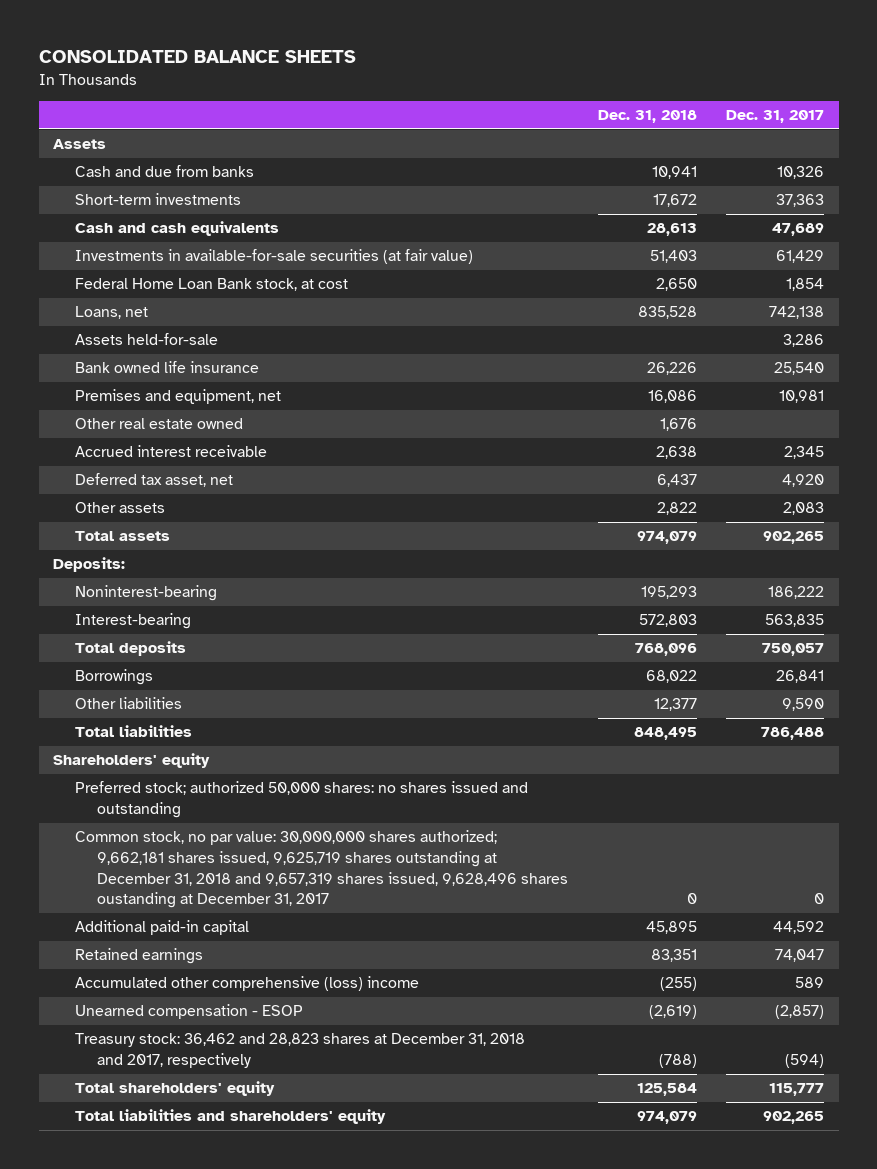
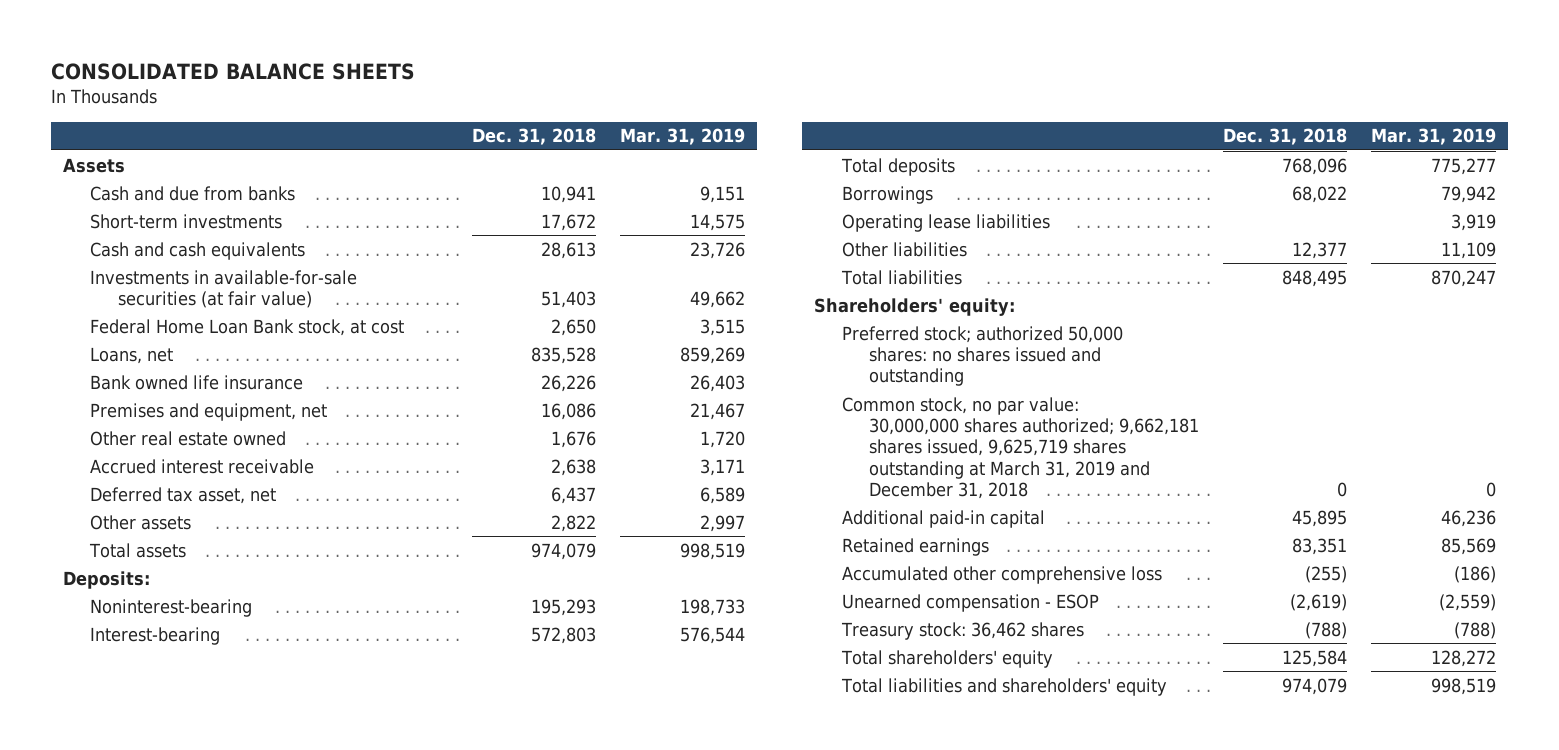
- | Dec. 31, 2018 | Dec. 31, 2017
+ | Dec. 31, 2018 | Mar. 31, 2019
- Assets held-for-sale | | 3,286
+ Operating lease liabilities | | 3,919
- Shareholders' equity
+ Shareholders' equity:
- Common stock, no par value: 30,000,000 shares authorized; 9,662,181 shares issued, 9,625,719 shares outstanding at December 31, 2018 and 9,657,319 shares issued, 9,628,496 shares oustanding at December 31, 2017 | 0 | 0
+ Common stock, no par value: 30,000,000 shares authorized; 9,662,181 shares issued, 9,625,719 shares outstanding at March 31, 2019 and December 31, 2018 | 0 | 0
- Accumulated other comprehensive (loss) income | (255) | 589
+ Accumulated other comprehensive loss | (255) | (186)
- Treasury stock: 36,462 and 28,823 shares at December 31, 2018 and 2017, respectively | (788) | (594)
+ Treasury stock: 36,462 shares | (788) | (788)

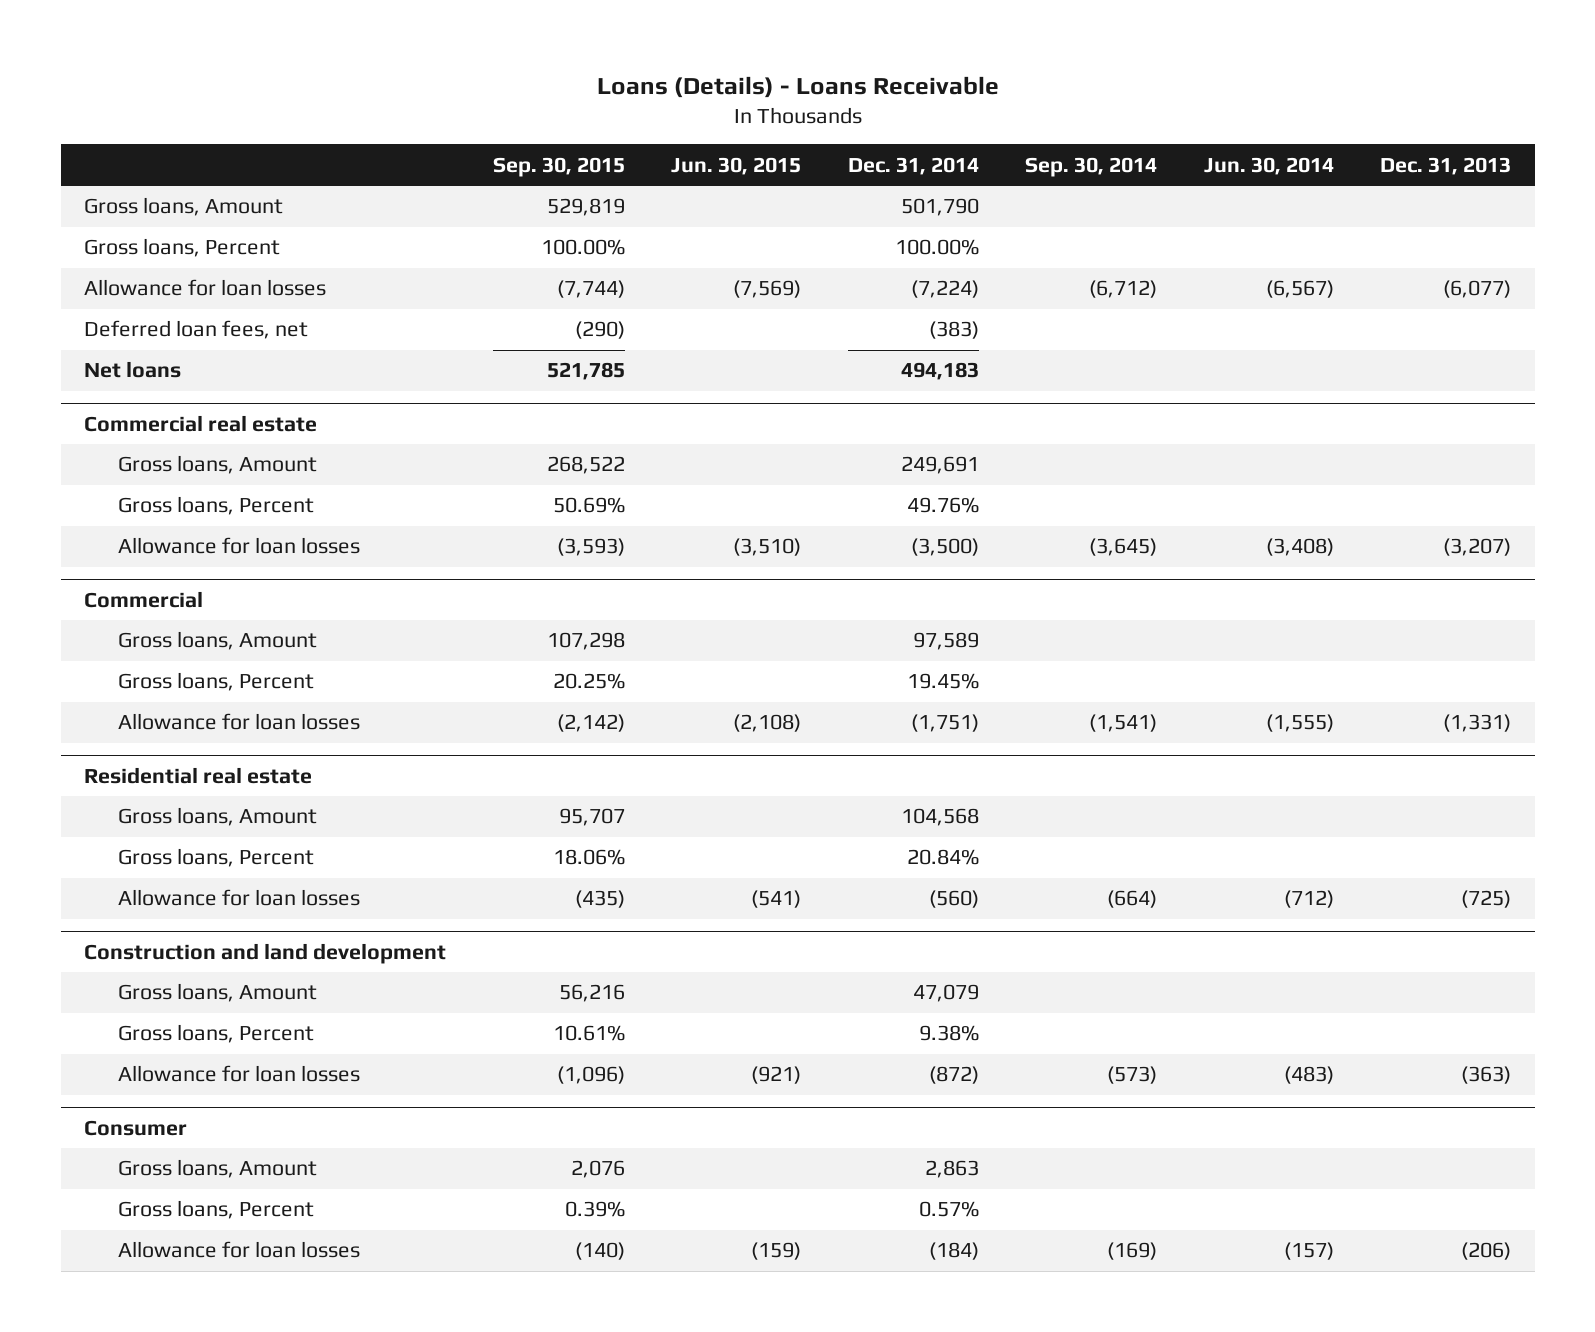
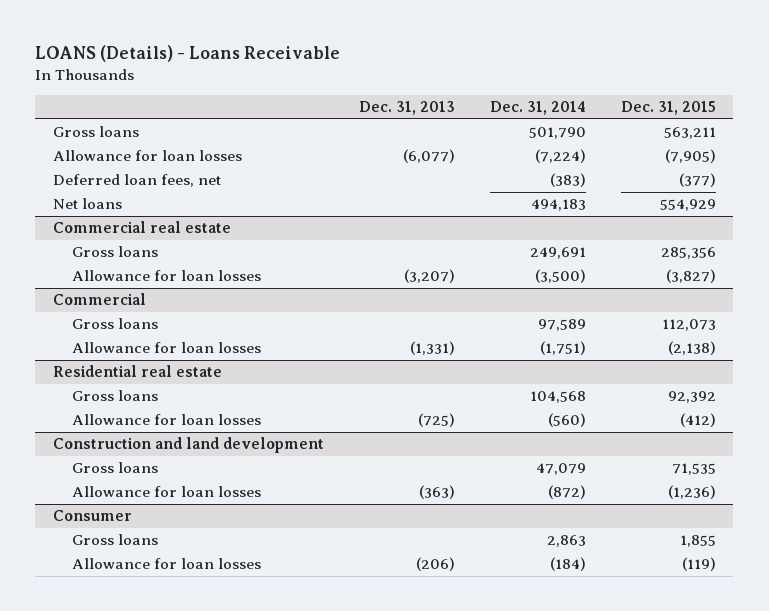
- Loans (Details) - Loans Receivable
+ LOANS (Details) - Loans Receivable
- | Sep. 30, 2015 | Jun. 30, 2015 | Dec. 31, 2014 | Sep. 30, 2014 | Jun. 30, 2014 | Dec. 31, 2013
+ | Dec. 31, 2013 | Dec. 31, 2014 | Dec. 31, 2015
- Gross loans, Amount | 529,819 | | 501,790 | | |
- Gross loans, Percent | 100.00% | | 100.00% | | |
+ Gross loans | | 501,790 | 563,211
@ Commercial real estate
- Gross loans, Amount | 268,522 | | 249,691 | | |
- Gross loans, Percent | 50.69% | | 49.76% | | |
+ Gross loans | | 249,691 | 285,356
@ Commercial
- Gross loans, Amount | 107,298 | | 97,589 | | |
- Gross loans, Percent | 20.25% | | 19.45% | | |
+ Gross loans | | 97,589 | 112,073
@ Residential real estate
- Gross loans, Amount | 95,707 | | 104,568 | | |
- Gross loans, Percent | 18.06% | | 20.84% | | |
+ Gross loans | | 104,568 | 92,392
@ Construction and land development
- Gross loans, Amount | 56,216 | | 47,079 | | |
- Gross loans, Percent | 10.61% | | 9.38% | | |
+ Gross loans | | 47,079 | 71,535
@ Consumer
- Gross loans, Amount | 2,076 | | 2,863 | | |
- Gross loans, Percent | 0.39% | | 0.57% | | |
+ Gross loans | | 2,863 | 1,855

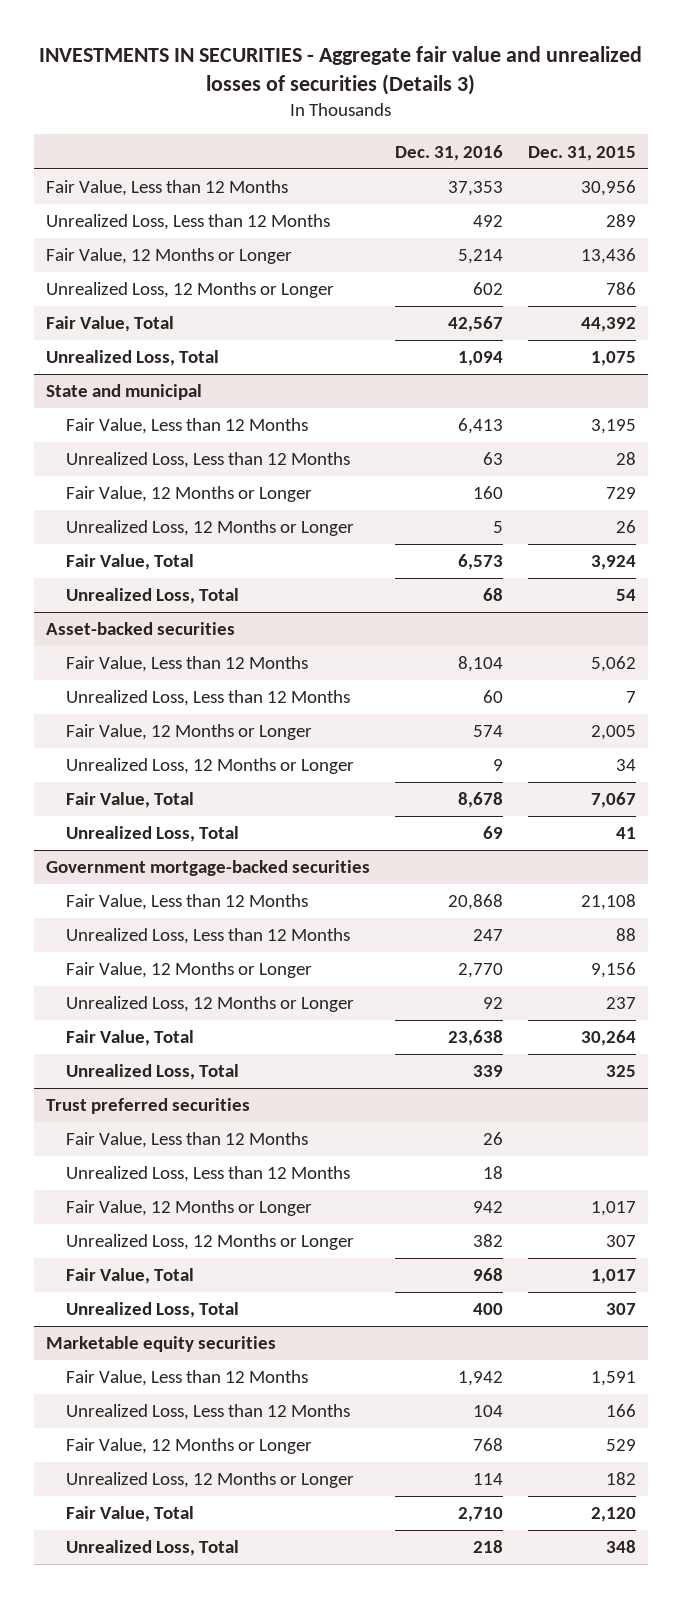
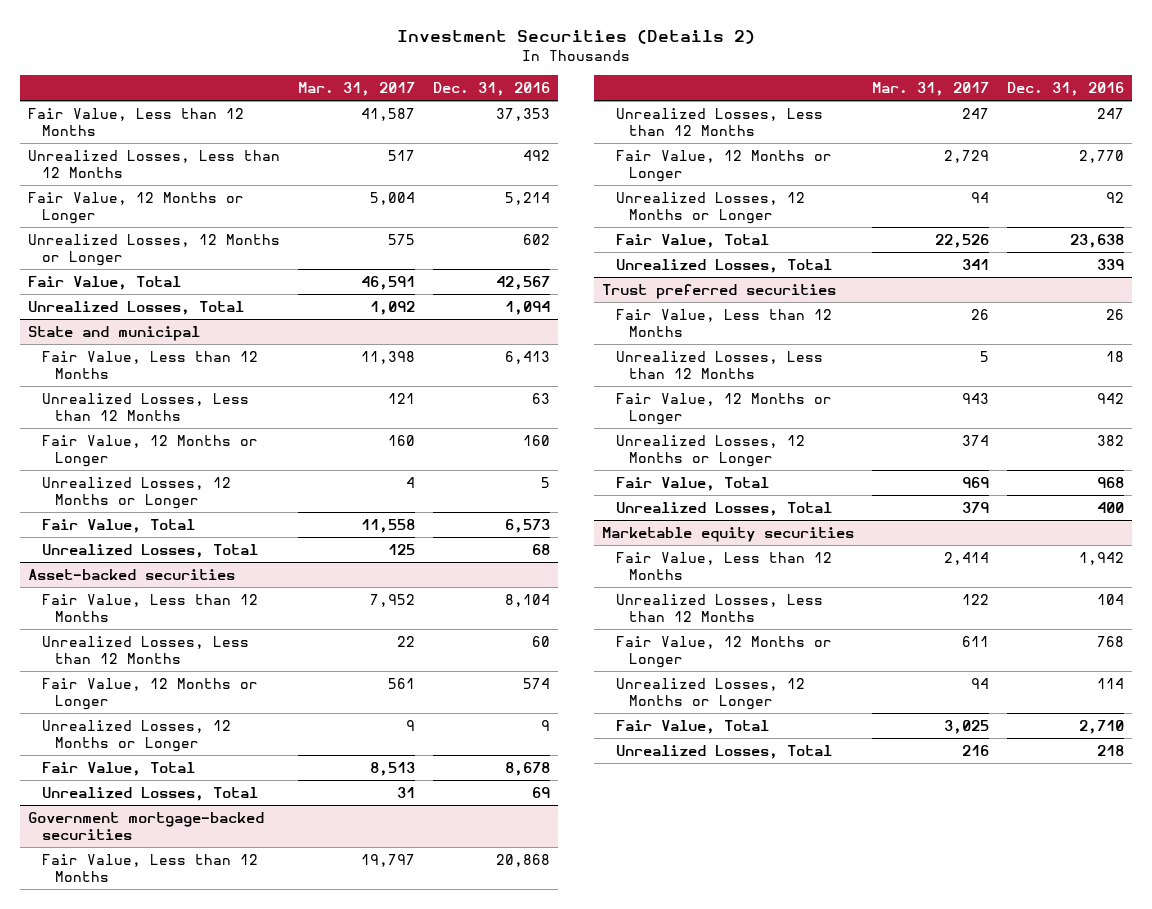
- INVESTMENTS IN SECURITIES - Aggregate fair value and unrealized losses of securities (Details 3)
+ Investment Securities (Details 2)
- | Dec. 31, 2016 | Dec. 31, 2015
+ | Mar. 31, 2017 | Dec. 31, 2016
- Unrealized Loss, Less than 12 Months | 492 | 289
+ Unrealized Losses, Less than 12 Months | 517 | 492
- Unrealized Loss, 12 Months or Longer | 602 | 786
+ Unrealized Losses, 12 Months or Longer | 575 | 602
- Unrealized Loss, Total | 1,094 | 1,075
+ Unrealized Losses, Total | 1,092 | 1,094
@ State and municipal
- Unrealized Loss, Less than 12 Months | 63 | 28
+ Unrealized Losses, Less than 12 Months | 121 | 63
- Unrealized Loss, 12 Months or Longer | 5 | 26
+ Unrealized Losses, 12 Months or Longer | 4 | 5
- Unrealized Loss, Total | 68 | 54
+ Unrealized Losses, Total | 125 | 68
@ Asset-backed securities
- Unrealized Loss, Less than 12 Months | 60 | 7
+ Unrealized Losses, Less than 12 Months | 22 | 60
- Unrealized Loss, 12 Months or Longer | 9 | 34
+ Unrealized Losses, 12 Months or Longer | 9 | 9
- Unrealized Loss, Total | 69 | 41
+ Unrealized Losses, Total | 31 | 69
@ Government mortgage-backed securities
- Unrealized Loss, Less than 12 Months | 247 | 88
+ Unrealized Losses, Less than 12 Months | 247 | 247
- Unrealized Loss, 12 Months or Longer | 92 | 237
+ Unrealized Losses, 12 Months or Longer | 94 | 92
- Unrealized Loss, Total | 339 | 325
+ Unrealized Losses, Total | 341 | 339
@ Trust preferred securities
- Unrealized Loss, Less than 12 Months | 18 |
+ Unrealized Losses, Less than 12 Months | 5 | 18
- Unrealized Loss, 12 Months or Longer | 382 | 307
+ Unrealized Losses, 12 Months or Longer | 374 | 382
- Unrealized Loss, Total | 400 | 307
+ Unrealized Losses, Total | 379 | 400
@ Marketable equity securities
- Unrealized Loss, Less than 12 Months | 104 | 166
+ Unrealized Losses, Less than 12 Months | 122 | 104
- Unrealized Loss, 12 Months or Longer | 114 | 182
+ Unrealized Losses, 12 Months or Longer | 94 | 114
- Unrealized Loss, Total | 218 | 348
+ Unrealized Losses, Total | 216 | 218

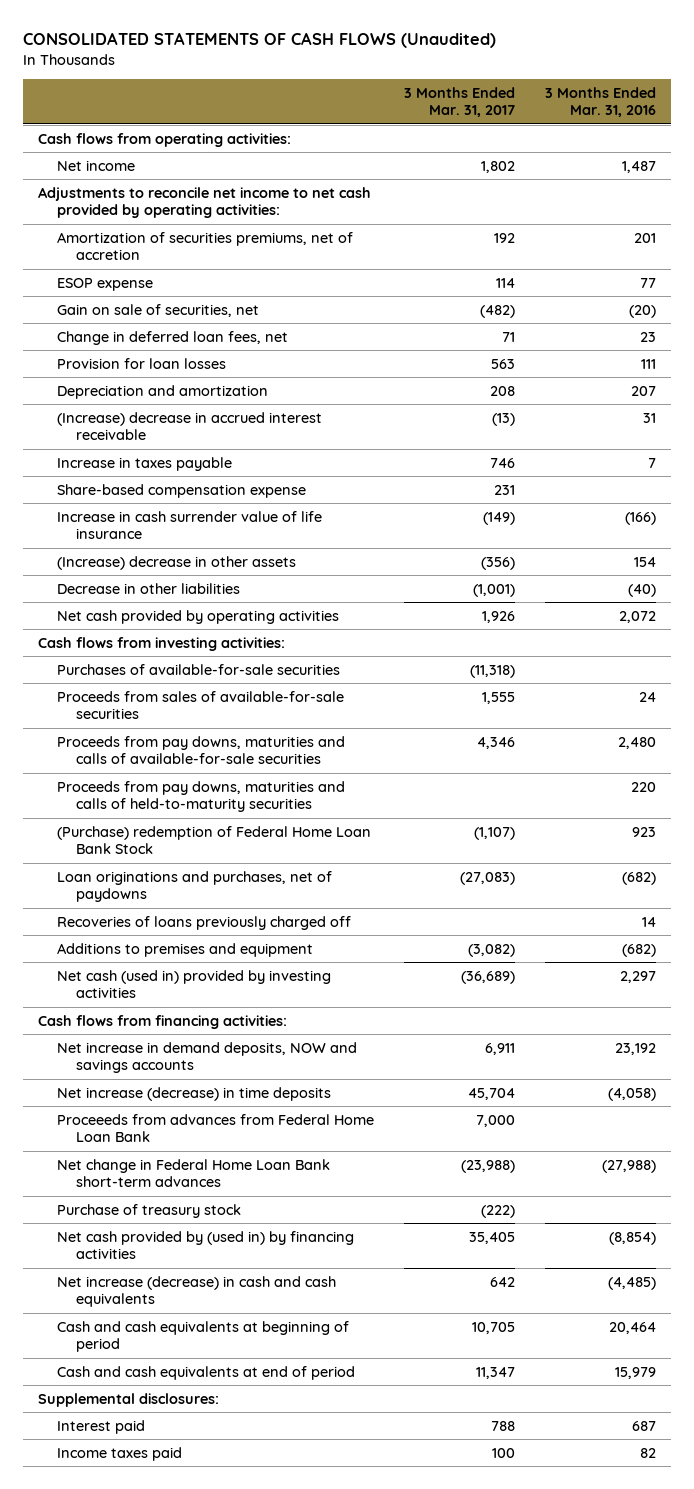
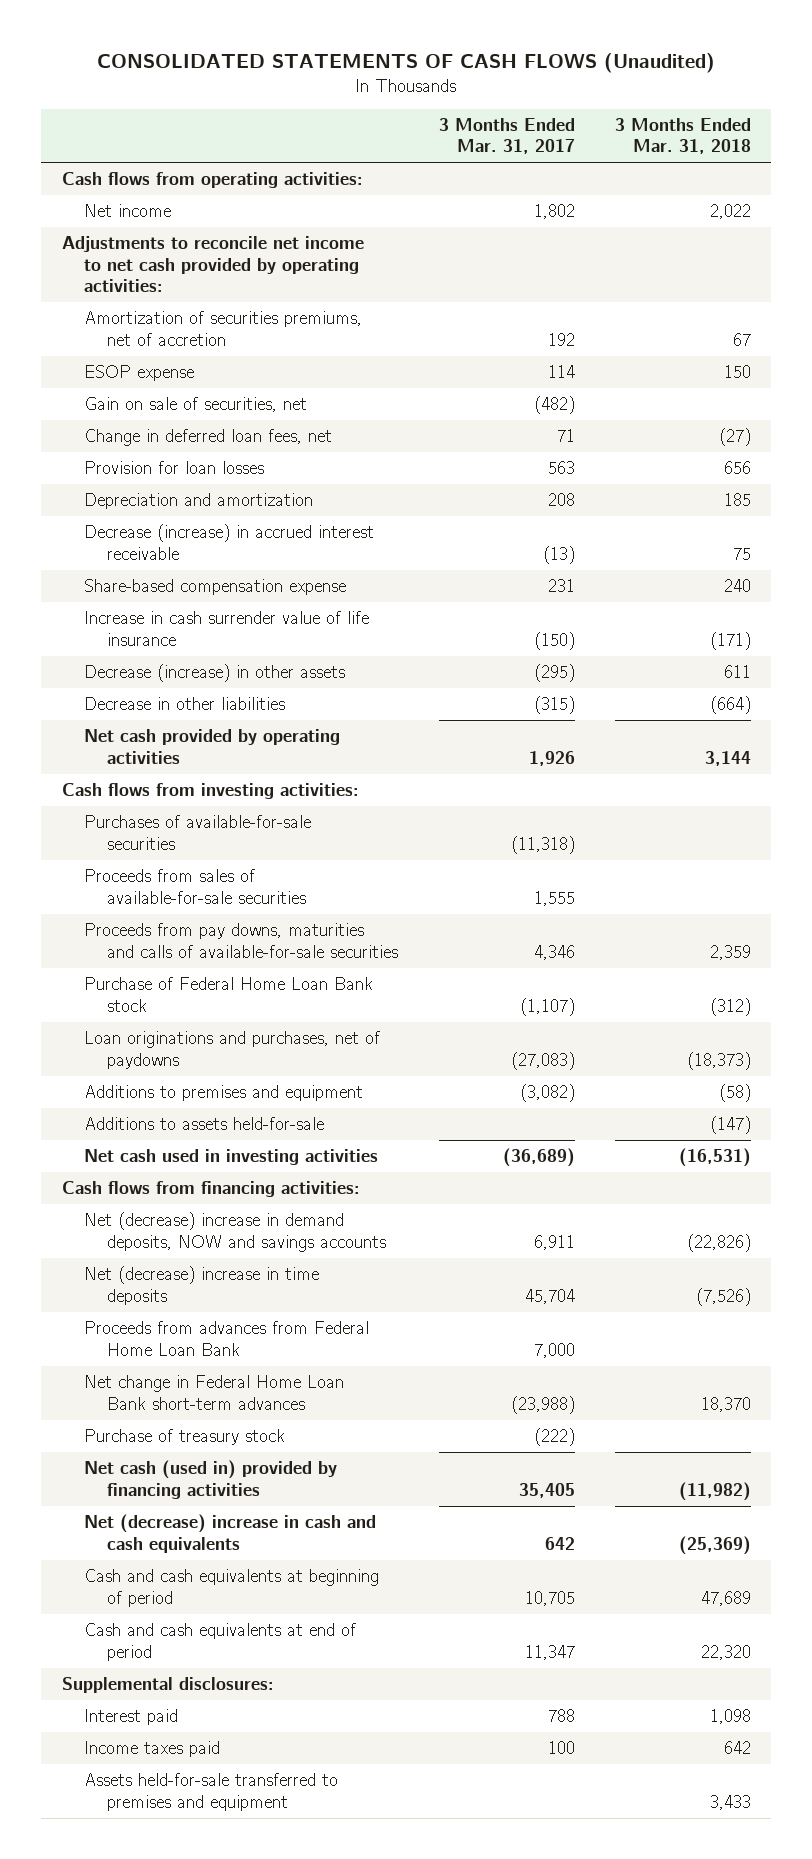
- | 3 Months Ended Mar. 31, 2017 | 3 Months Ended Mar. 31, 2016
+ | 3 Months Ended Mar. 31, 2017 | 3 Months Ended Mar. 31, 2018
- (Increase) decrease in accrued interest receivable | (13) | 31
- Increase in taxes payable | 746 | 7
+ Decrease (increase) in accrued interest receivable | (13) | 75
- Increase in cash surrender value of life insurance | (149) | (166)
- (Increase) decrease in other assets | (356) | 154
- Decrease in other liabilities | (1,001) | (40)
+ Increase in cash surrender value of life insurance | (150) | (171)
+ Decrease (increase) in other assets | (295) | 611
+ Decrease in other liabilities | (315) | (664)
- Proceeds from pay downs, maturities and calls of held-to-maturity securities | | 220
- (Purchase) redemption of Federal Home Loan Bank Stock | (1,107) | 923
+ Purchase of Federal Home Loan Bank stock | (1,107) | (312)
- Recoveries of loans previously charged off | | 14
- Net cash (used in) provided by investing activities | (36,689) | 2,297
+ Additions to assets held-for-sale | | (147)
+ Net cash used in investing activities | (36,689) | (16,531)
- Net increase in demand deposits, NOW and savings accounts | 6,911 | 23,192
- Net increase (decrease) in time deposits | 45,704 | (4,058)
- Proceeeds from advances from Federal Home Loan Bank | 7,000 |
+ Net (decrease) increase in demand deposits, NOW and savings accounts | 6,911 | (22,826)
+ Net (decrease) increase in time deposits | 45,704 | (7,526)
+ Proceeds from advances from Federal Home Loan Bank | 7,000 |
- Net cash provided by (used in) by financing activities | 35,405 | (8,854)
- Net increase (decrease) in cash and cash equivalents | 642 | (4,485)
+ Net cash (used in) provided by financing activities | 35,405 | (11,982)
+ Net (decrease) increase in cash and cash equivalents | 642 | (25,369)
+ Assets held-for-sale transferred to premises and equipment | | 3,433

